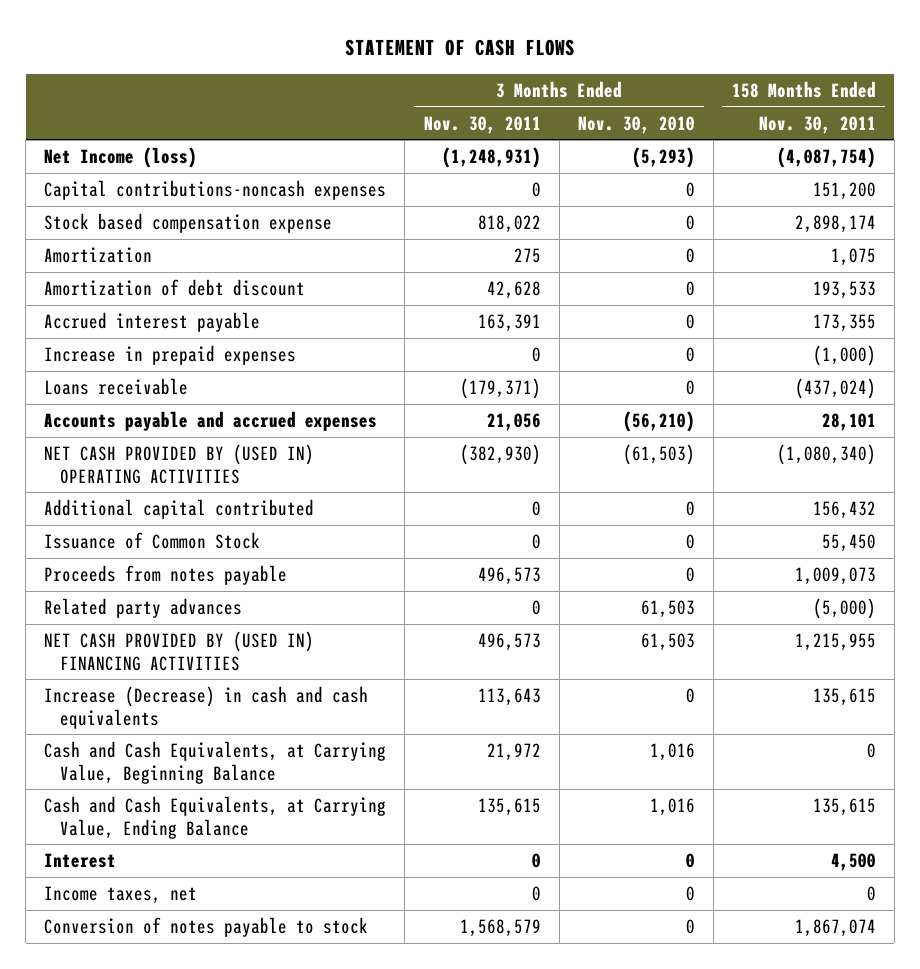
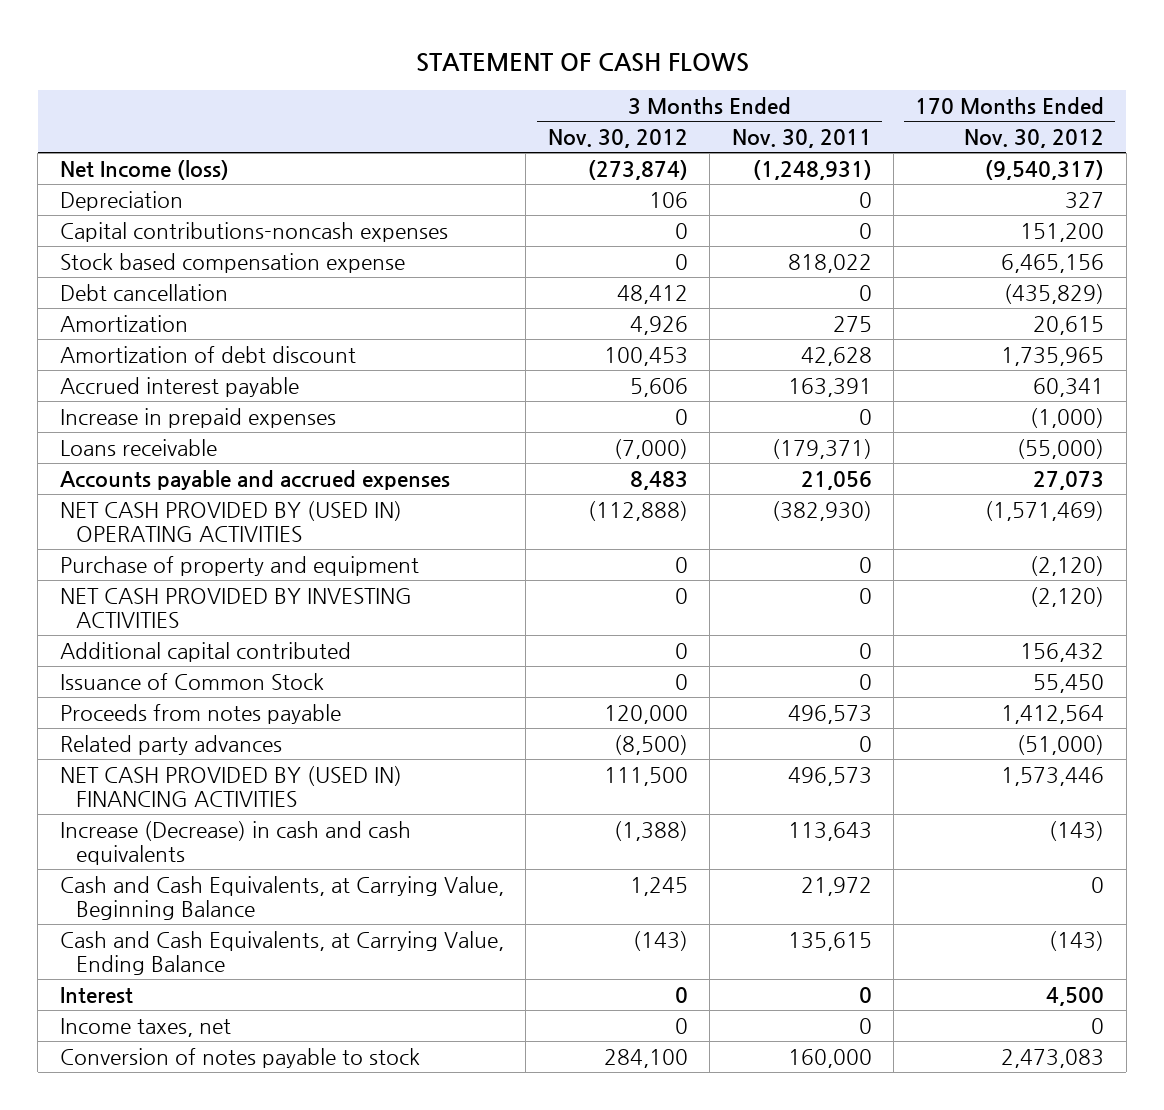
- | 3 Months Ended Nov. 30, 2011 | 3 Months Ended Nov. 30, 2010 | 158 Months Ended Nov. 30, 2011
+ | 3 Months Ended Nov. 30, 2012 | 3 Months Ended Nov. 30, 2011 | 170 Months Ended Nov. 30, 2012
+ Depreciation | 106 | 0 | 327
+ Debt cancellation | 48,412 | 0 | (435,829)
+ Purchase of property and equipment | 0 | 0 | (2,120)
+ NET CASH PROVIDED BY INVESTING ACTIVITIES | 0 | 0 | (2,120)
- Conversion of notes payable to stock | 1,568,579 | 0 | 1,867,074
+ Conversion of notes payable to stock | 284,100 | 160,000 | 2,473,083

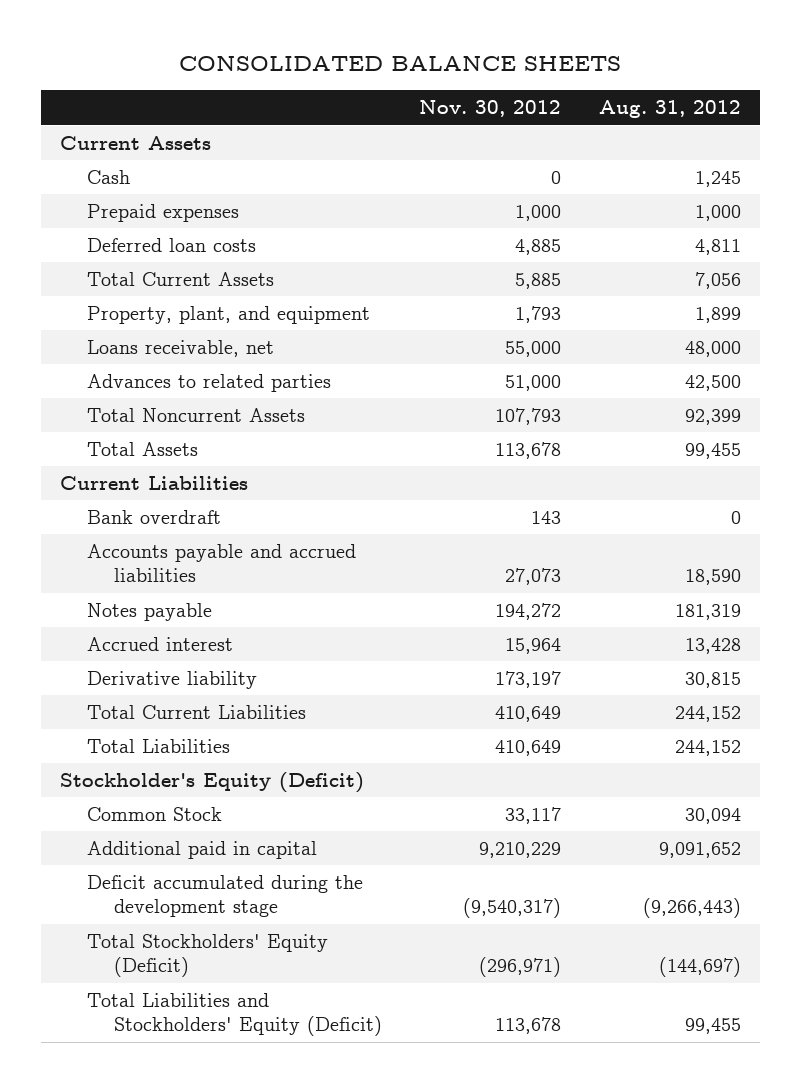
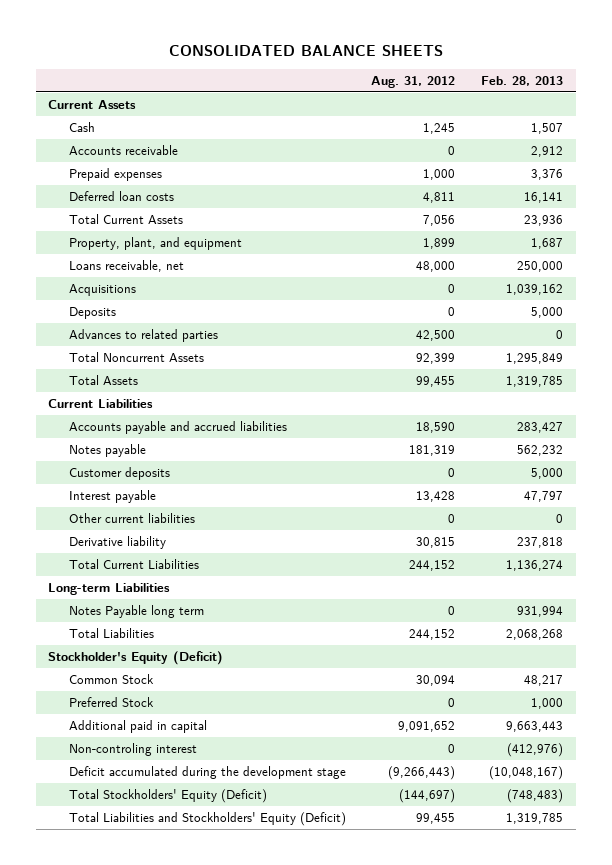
- | Nov. 30, 2012 | Aug. 31, 2012
+ | Aug. 31, 2012 | Feb. 28, 2013
+ Accounts receivable | 0 | 2,912
+ Acquisitions | 0 | 1,039,162
+ Deposits | 0 | 5,000
- Bank overdraft | 143 | 0
- Accrued interest | 15,964 | 13,428
+ Customer deposits | 0 | 5,000
+ Interest payable | 13,428 | 47,797
+ Other current liabilities | 0 | 0
+ Long-term Liabilities
+ Notes Payable long term | 0 | 931,994
+ Preferred Stock | 0 | 1,000
+ Non-controling interest | 0 | (412,976)

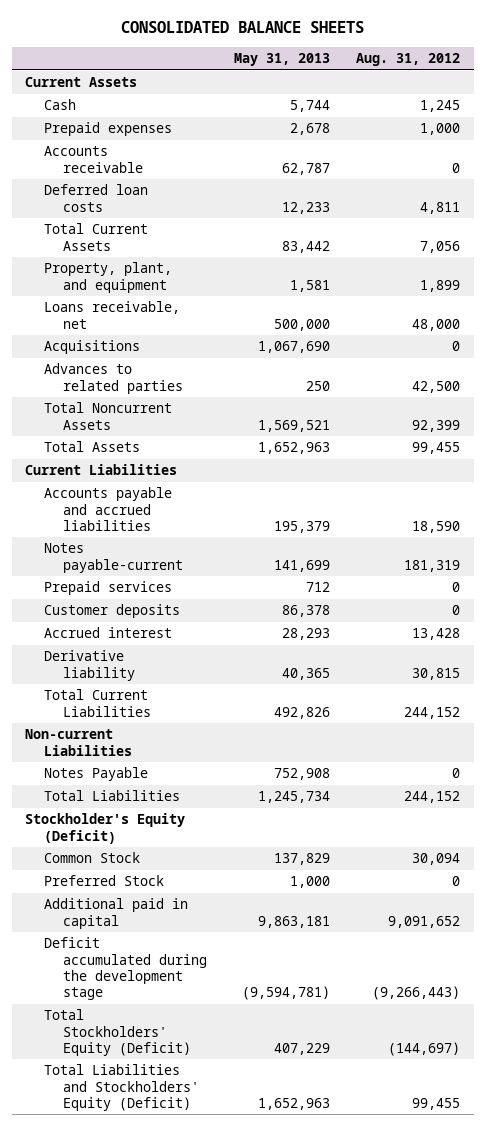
- | Aug. 31, 2012 | Feb. 28, 2013
+ | May 31, 2013 | Aug. 31, 2012
moved down: Accounts receivable | 62,787 | 0
- Deposits | 0 | 5,000
- Notes payable | 181,319 | 562,232
+ Notes payable-current | 141,699 | 181,319
+ Prepaid services | 712 | 0
- Interest payable | 13,428 | 47,797
- Other current liabilities | 0 | 0
+ Accrued interest | 28,293 | 13,428
- Long-term Liabilities
- Notes Payable long term | 0 | 931,994
+ Non-current Liabilities
+ Notes Payable | 752,908 | 0
- Non-controling interest | 0 | (412,976)

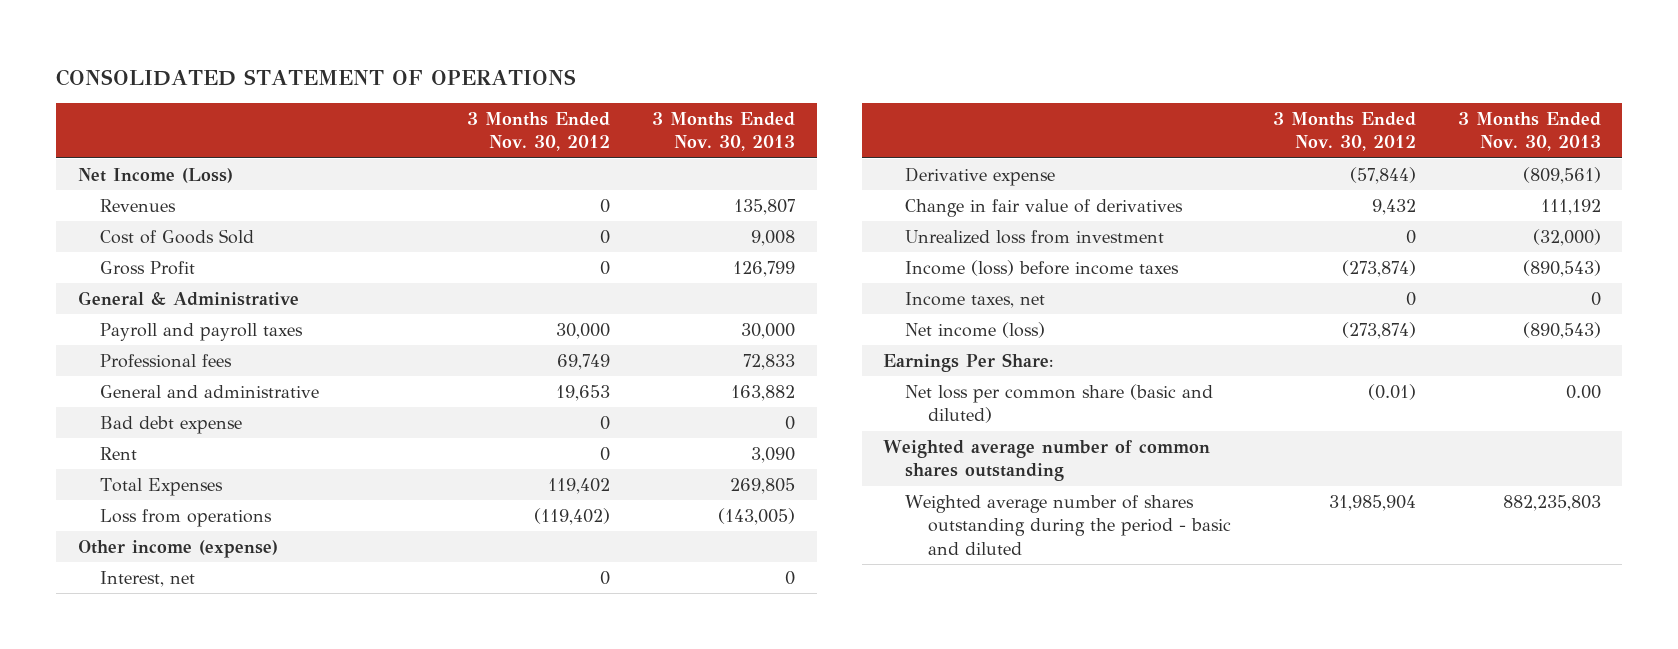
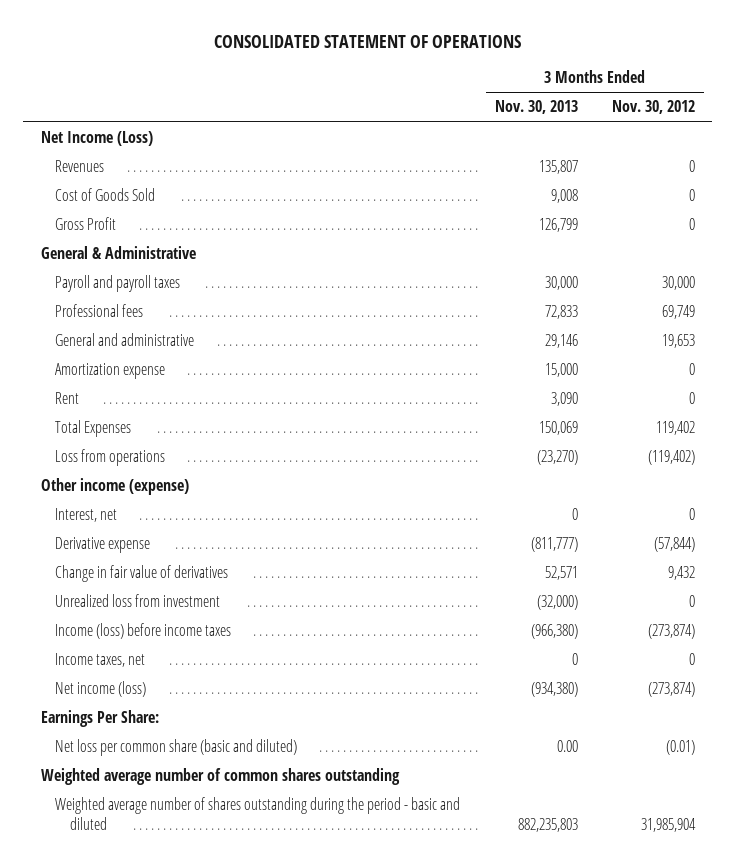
- | 3 Months Ended Nov. 30, 2012 | 3 Months Ended Nov. 30, 2013
+ | 3 Months Ended Nov. 30, 2013 | 3 Months Ended Nov. 30, 2012
- General and administrative | 19,653 | 163,882
- Bad debt expense | 0 | 0
+ General and administrative | 29,146 | 19,653
+ Amortization expense | 15,000 | 0
- Total Expenses | 119,402 | 269,805
- Loss from operations | (119,402) | (143,005)
+ Total Expenses | 150,069 | 119,402
+ Loss from operations | (23,270) | (119,402)
- Derivative expense | (57,844) | (809,561)
- Change in fair value of derivatives | 9,432 | 111,192
+ Derivative expense | (811,777) | (57,844)
+ Change in fair value of derivatives | 52,571 | 9,432
- Income (loss) before income taxes | (273,874) | (890,543)
+ Income (loss) before income taxes | (966,380) | (273,874)
- Net income (loss) | (273,874) | (890,543)
+ Net income (loss) | (934,380) | (273,874)

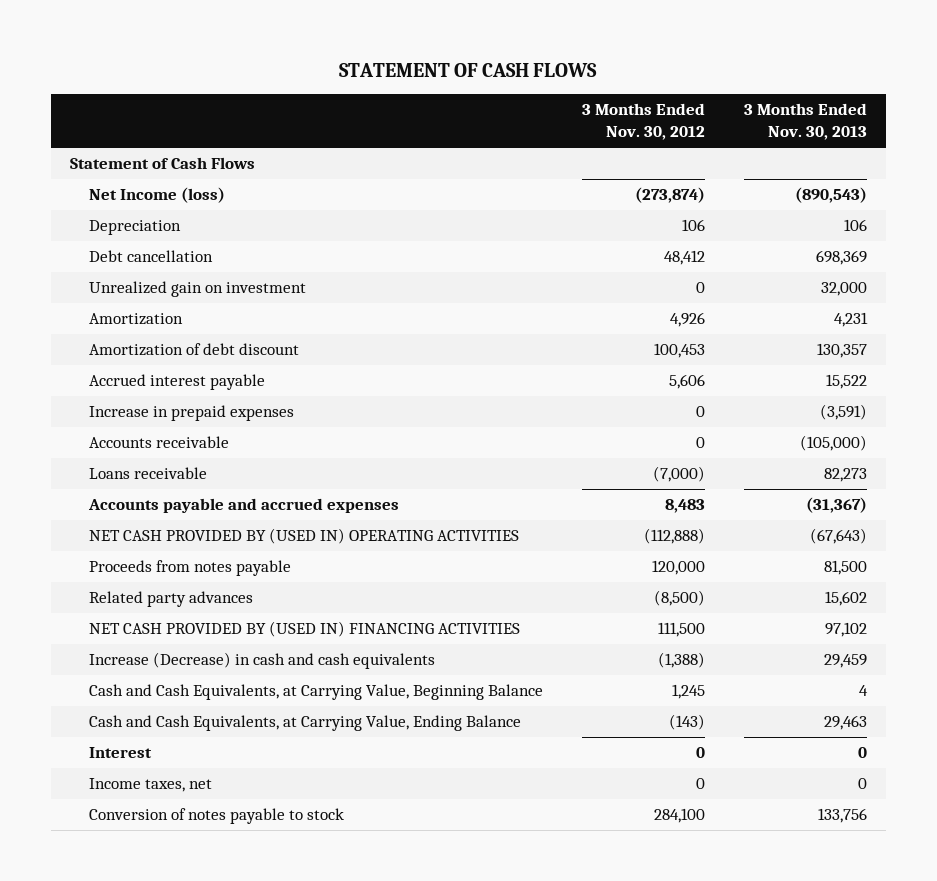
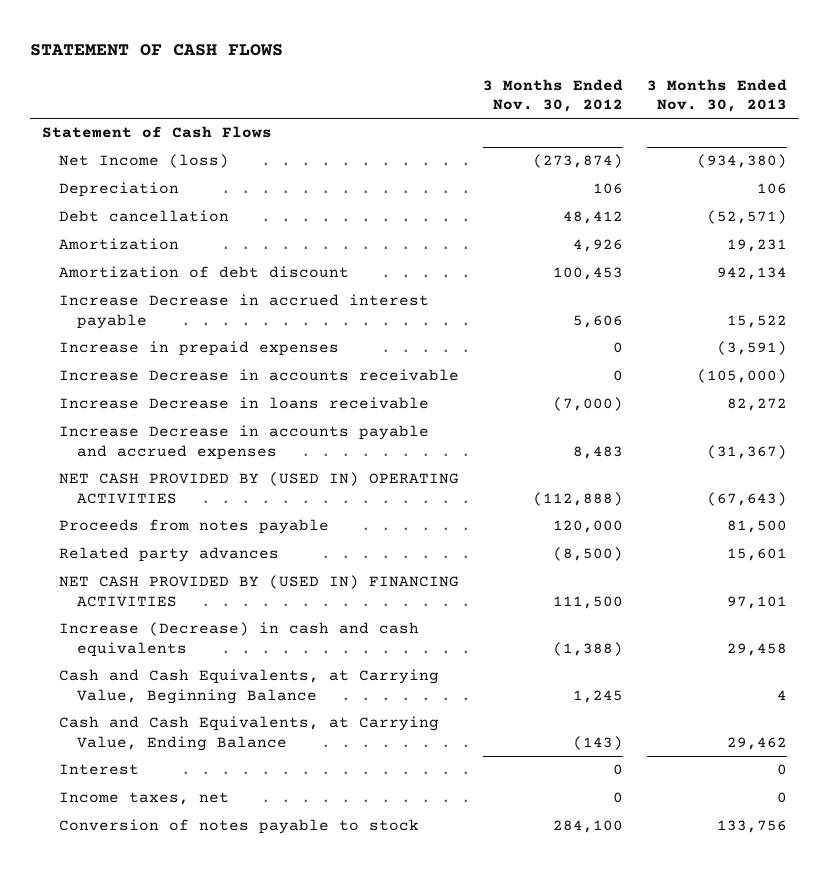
- Net Income (loss) | (273,874) | (890,543)
+ Net Income (loss) | (273,874) | (934,380)
- Debt cancellation | 48,412 | 698,369
- Unrealized gain on investment | 0 | 32,000
- Amortization | 4,926 | 4,231
- Amortization of debt discount | 100,453 | 130,357
- Accrued interest payable | 5,606 | 15,522
+ Debt cancellation | 48,412 | (52,571)
+ Amortization | 4,926 | 19,231
+ Amortization of debt discount | 100,453 | 942,134
+ Increase Decrease in accrued interest payable | 5,606 | 15,522
- Accounts receivable | 0 | (105,000)
- Loans receivable | (7,000) | 82,273
- Accounts payable and accrued expenses | 8,483 | (31,367)
+ Increase Decrease in accounts receivable | 0 | (105,000)
+ Increase Decrease in loans receivable | (7,000) | 82,272
+ Increase Decrease in accounts payable and accrued expenses | 8,483 | (31,367)
- Related party advances | (8,500) | 15,602
- NET CASH PROVIDED BY (USED IN) FINANCING ACTIVITIES | 111,500 | 97,102
- Increase (Decrease) in cash and cash equivalents | (1,388) | 29,459
+ Related party advances | (8,500) | 15,601
+ NET CASH PROVIDED BY (USED IN) FINANCING ACTIVITIES | 111,500 | 97,101
+ Increase (Decrease) in cash and cash equivalents | (1,388) | 29,458
- Cash and Cash Equivalents, at Carrying Value, Ending Balance | (143) | 29,463
+ Cash and Cash Equivalents, at Carrying Value, Ending Balance | (143) | 29,462

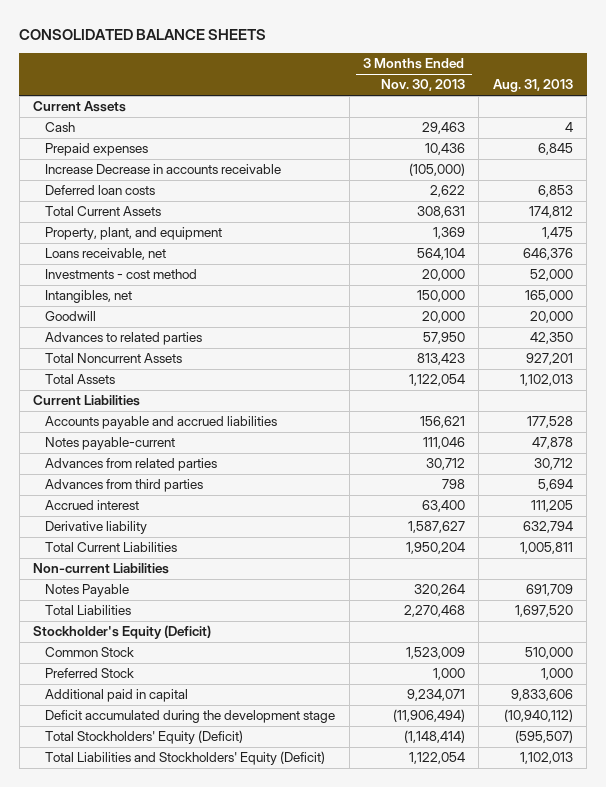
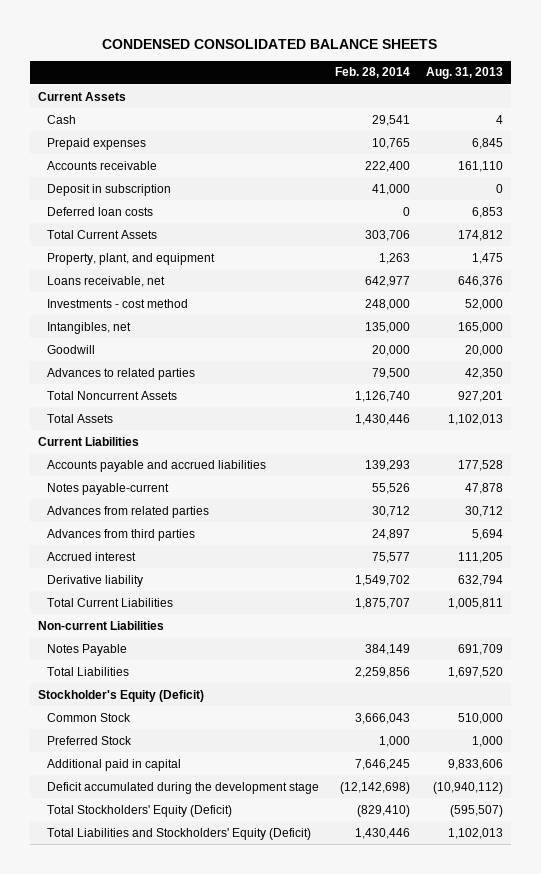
- CONSOLIDATED BALANCE SHEETS
+ CONDENSED CONSOLIDATED BALANCE SHEETS
- | 3 Months Ended Nov. 30, 2013 | Aug. 31, 2013
+ | Feb. 28, 2014 | Aug. 31, 2013
- Increase Decrease in accounts receivable | (105,000) |
+ Accounts receivable | 222,400 | 161,110
+ Deposit in subscription | 41,000 | 0

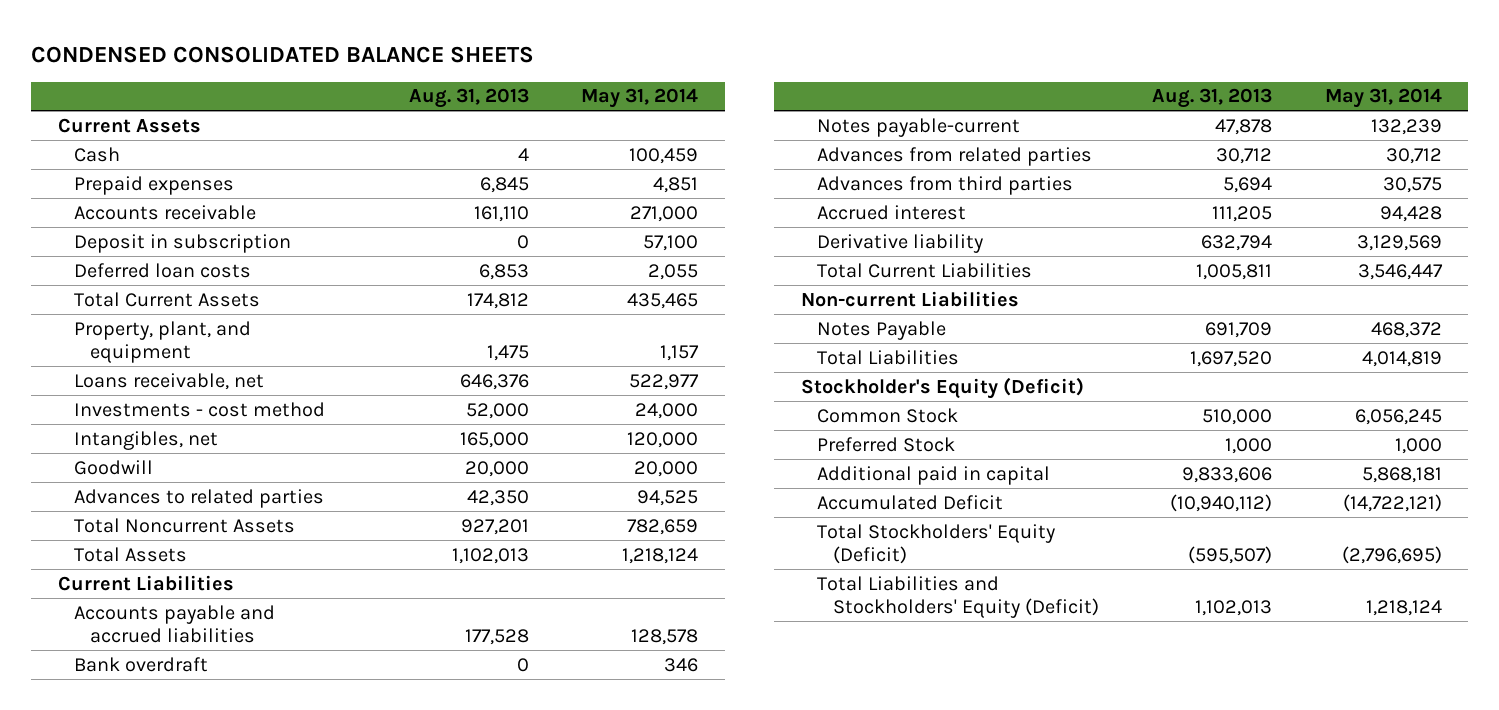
- | Feb. 28, 2014 | Aug. 31, 2013
+ | Aug. 31, 2013 | May 31, 2014
+ Bank overdraft | 0 | 346
- Deficit accumulated during the development stage | (12,142,698) | (10,940,112)
+ Accumulated Deficit | (10,940,112) | (14,722,121)

